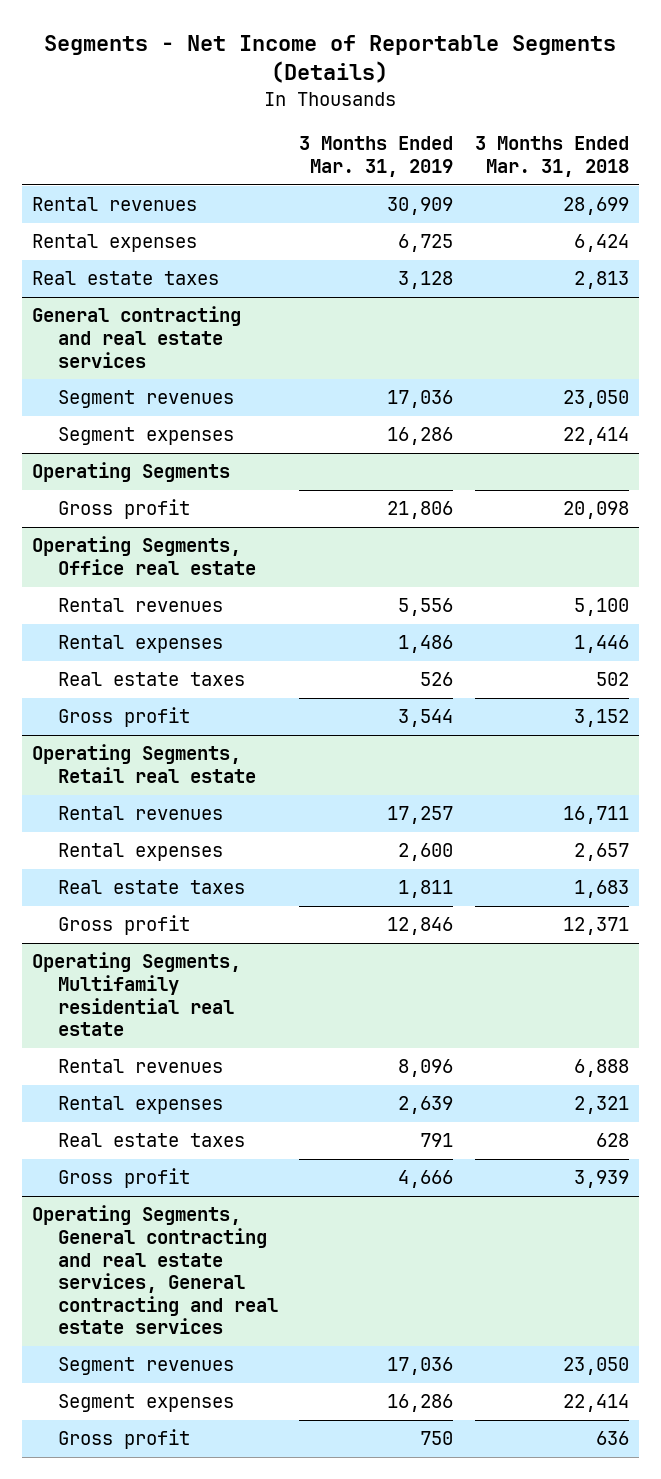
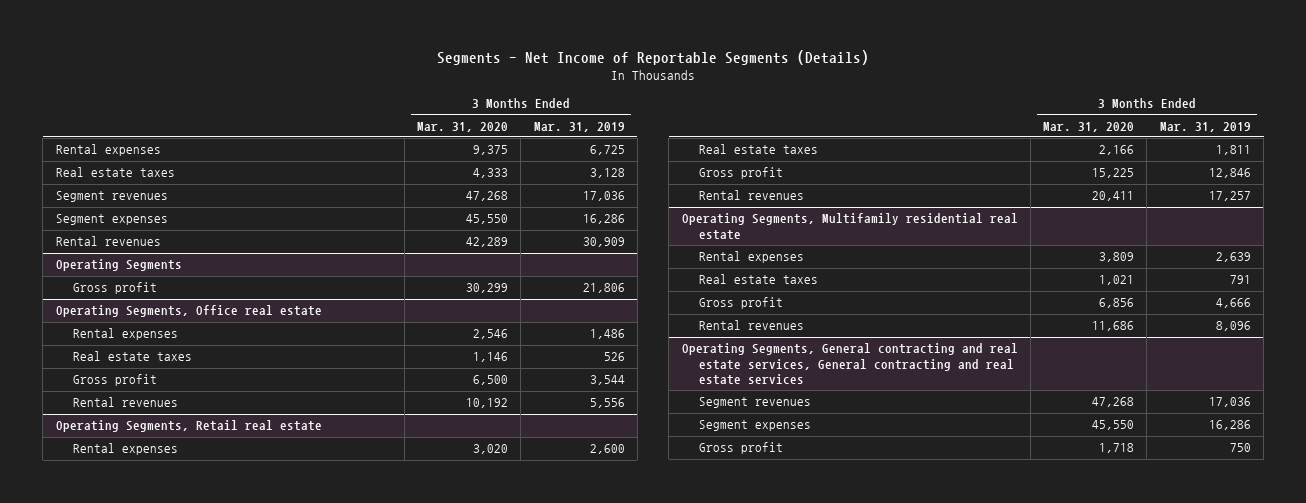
- | 3 Months Ended Mar. 31, 2019 | 3 Months Ended Mar. 31, 2018
+ | 3 Months Ended Mar. 31, 2020 | 3 Months Ended Mar. 31, 2019
- General contracting and real estate services
moved down: Rental revenues | 42,289 | 30,909
@ Operating Segments, Office real estate
moved down: Rental revenues | 10,192 | 5,556
@ Operating Segments, Retail real estate
moved down: Rental revenues | 20,411 | 17,257
@ Operating Segments, Multifamily residential real estate
moved down: Rental revenues | 11,686 | 8,096

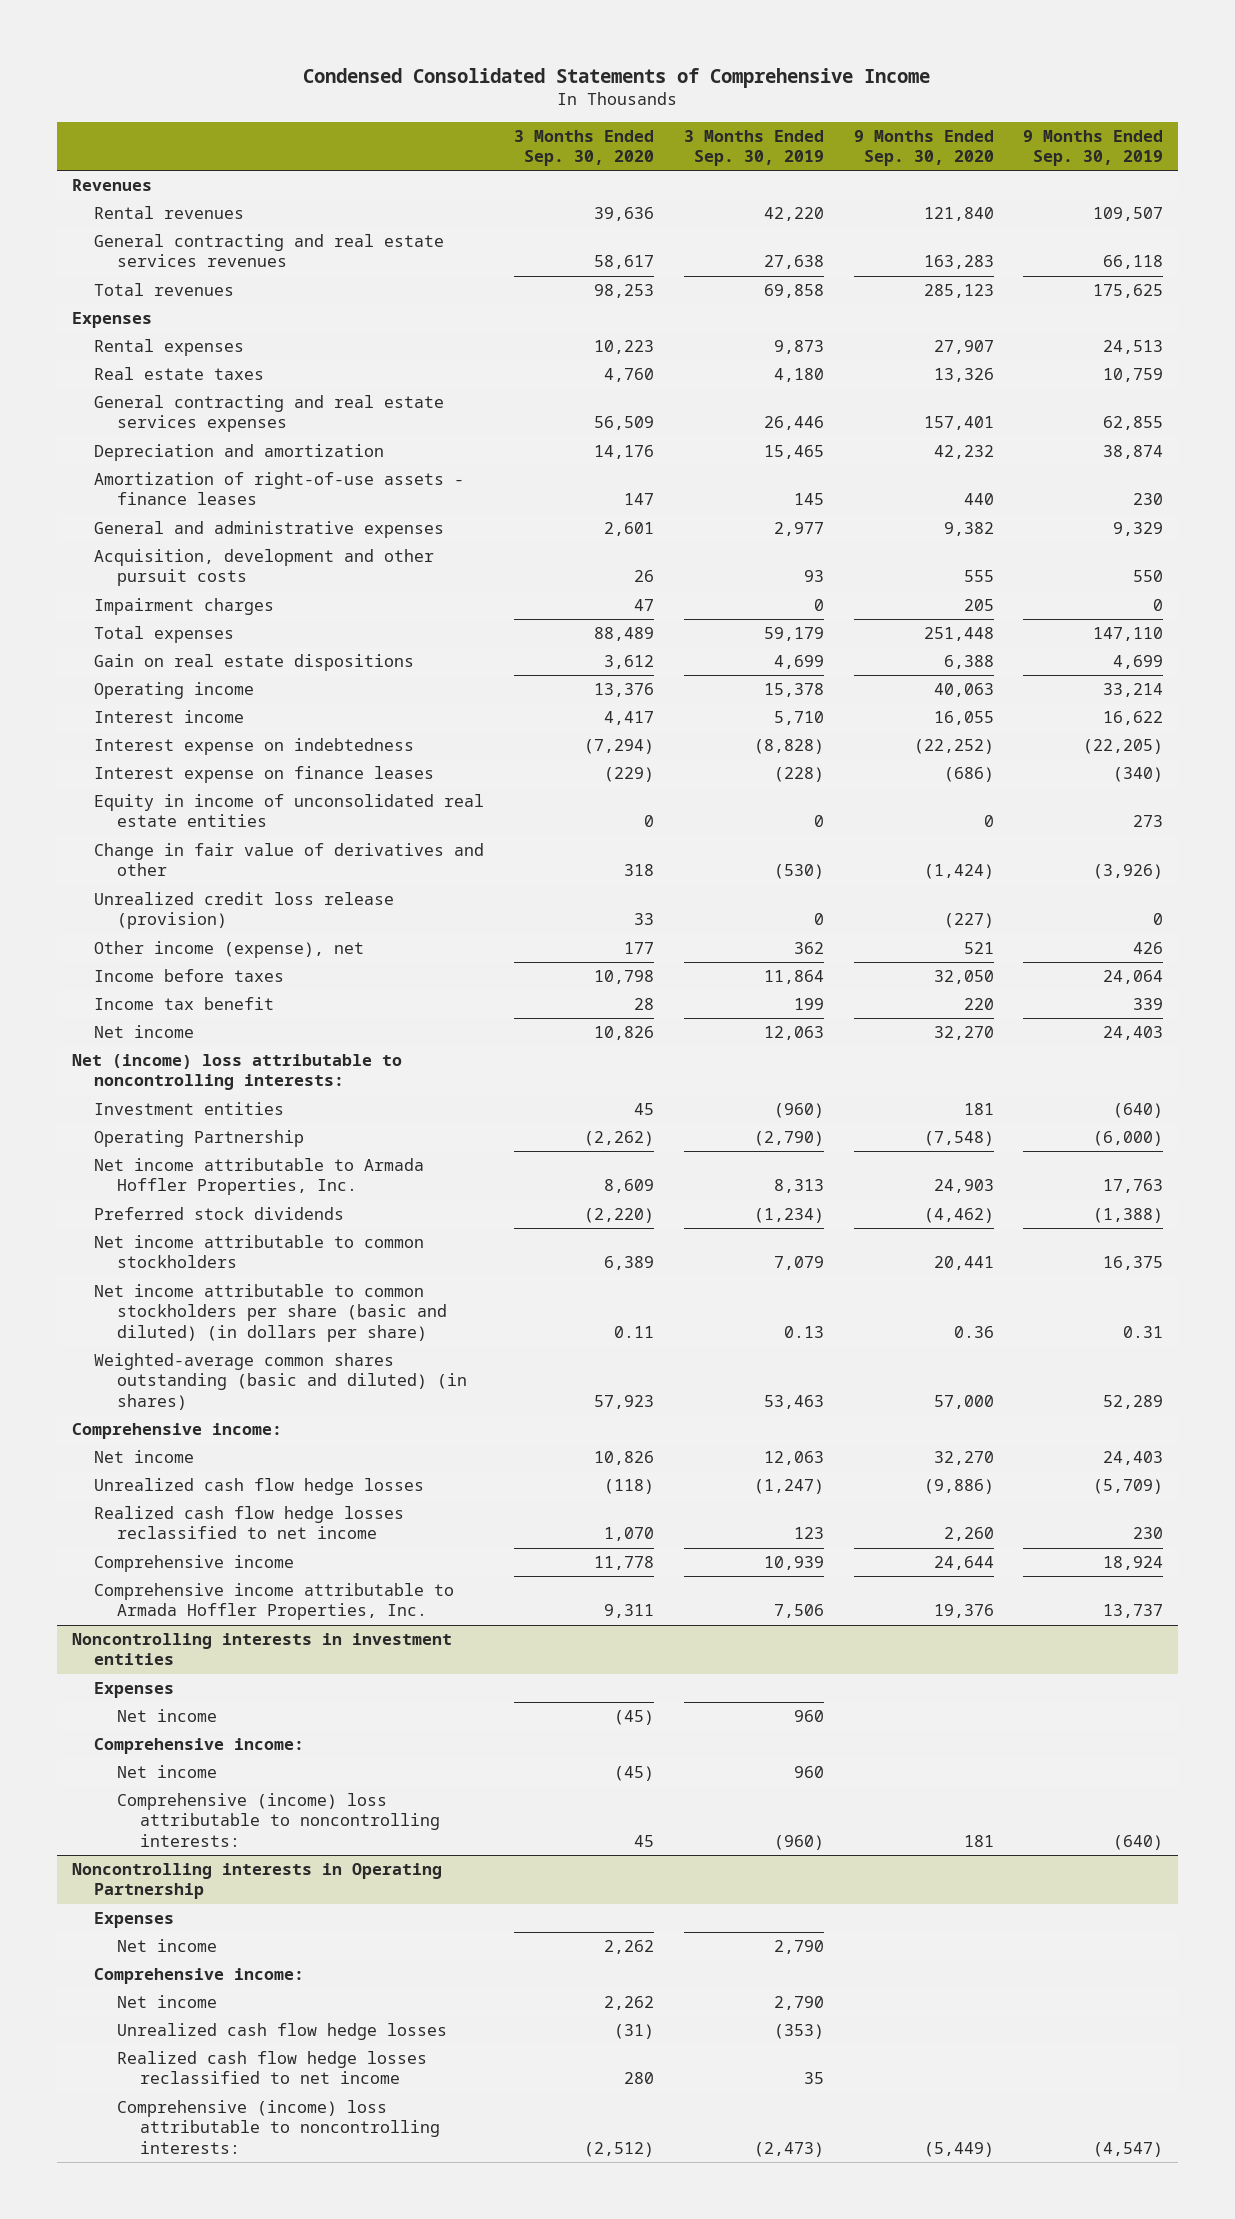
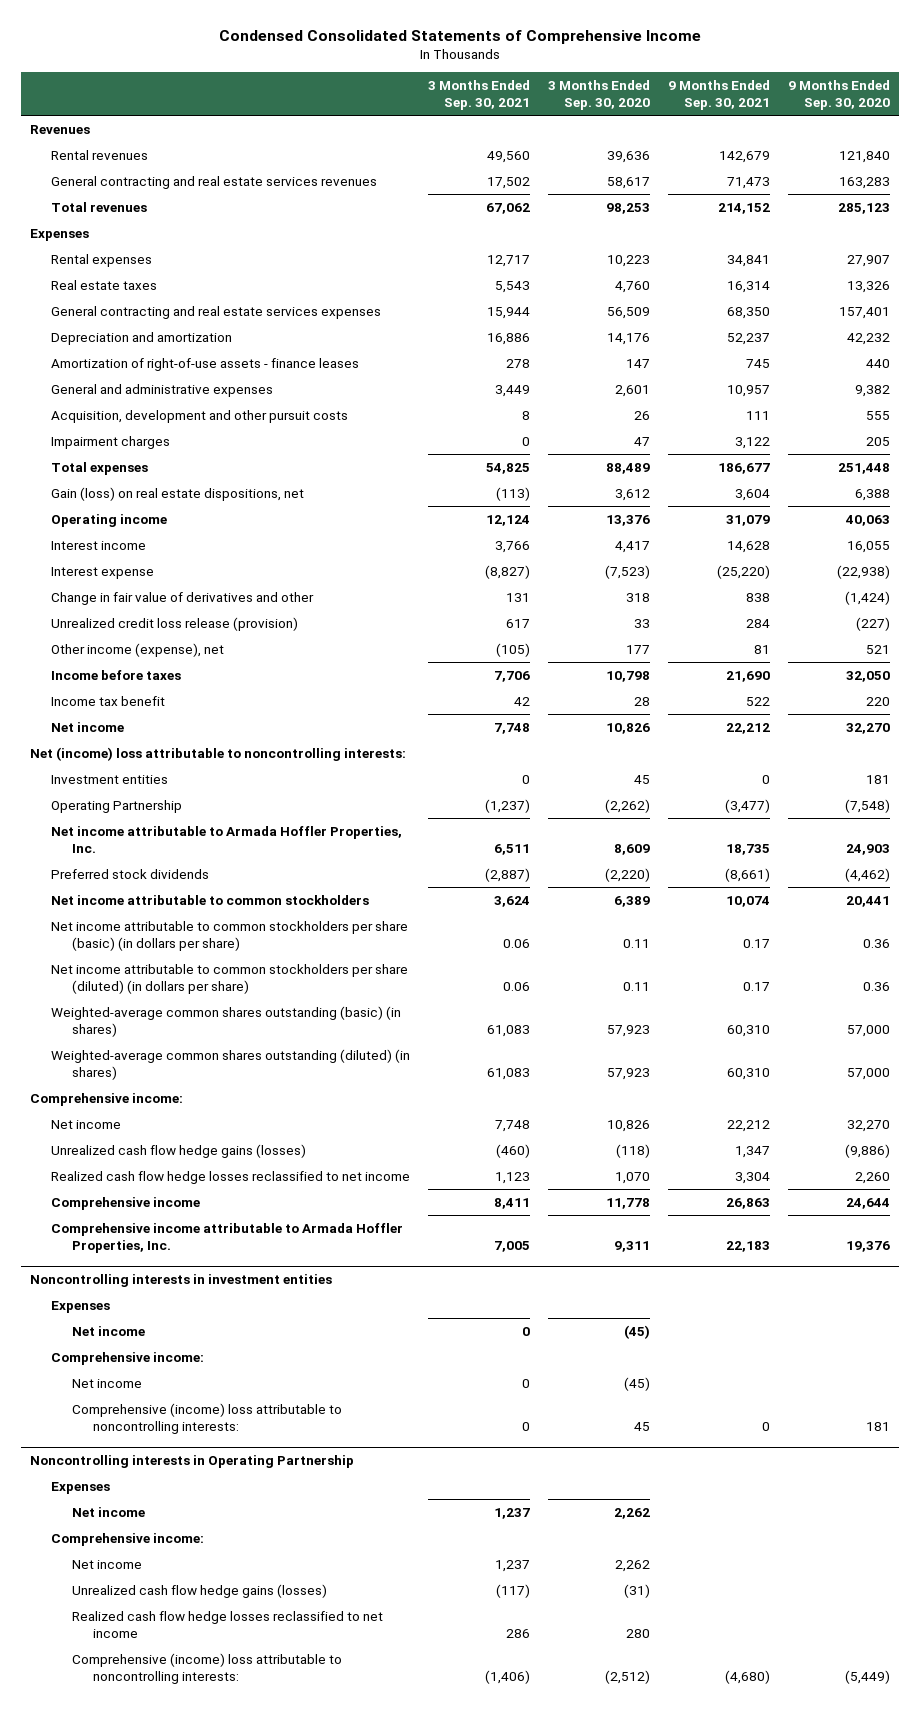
- | 3 Months Ended Sep. 30, 2020 | 3 Months Ended Sep. 30, 2019 | 9 Months Ended Sep. 30, 2020 | 9 Months Ended Sep. 30, 2019
+ | 3 Months Ended Sep. 30, 2021 | 3 Months Ended Sep. 30, 2020 | 9 Months Ended Sep. 30, 2021 | 9 Months Ended Sep. 30, 2020
- Gain on real estate dispositions | 3,612 | 4,699 | 6,388 | 4,699
+ Gain (loss) on real estate dispositions, net | (113) | 3,612 | 3,604 | 6,388
- Interest expense on indebtedness | (7,294) | (8,828) | (22,252) | (22,205)
- Interest expense on finance leases | (229) | (228) | (686) | (340)
- Equity in income of unconsolidated real estate entities | 0 | 0 | 0 | 273
+ Interest expense | (8,827) | (7,523) | (25,220) | (22,938)
- Net income attributable to common stockholders per share (basic and diluted) (in dollars per share) | 0.11 | 0.13 | 0.36 | 0.31
- Weighted-average common shares outstanding (basic and diluted) (in shares) | 57,923 | 53,463 | 57,000 | 52,289
+ Net income attributable to common stockholders per share (basic) (in dollars per share) | 0.06 | 0.11 | 0.17 | 0.36
+ Net income attributable to common stockholders per share (diluted) (in dollars per share) | 0.06 | 0.11 | 0.17 | 0.36
+ Weighted-average common shares outstanding (basic) (in shares) | 61,083 | 57,923 | 60,310 | 57,000
+ Weighted-average common shares outstanding (diluted) (in shares) | 61,083 | 57,923 | 60,310 | 57,000
- Unrealized cash flow hedge losses | (118) | (1,247) | (9,886) | (5,709)
+ Unrealized cash flow hedge gains (losses) | (460) | (118) | 1,347 | (9,886)
@ Noncontrolling interests in Operating Partnership
- Unrealized cash flow hedge losses | (31) | (353) | |
+ Unrealized cash flow hedge gains (losses) | (117) | (31) | |

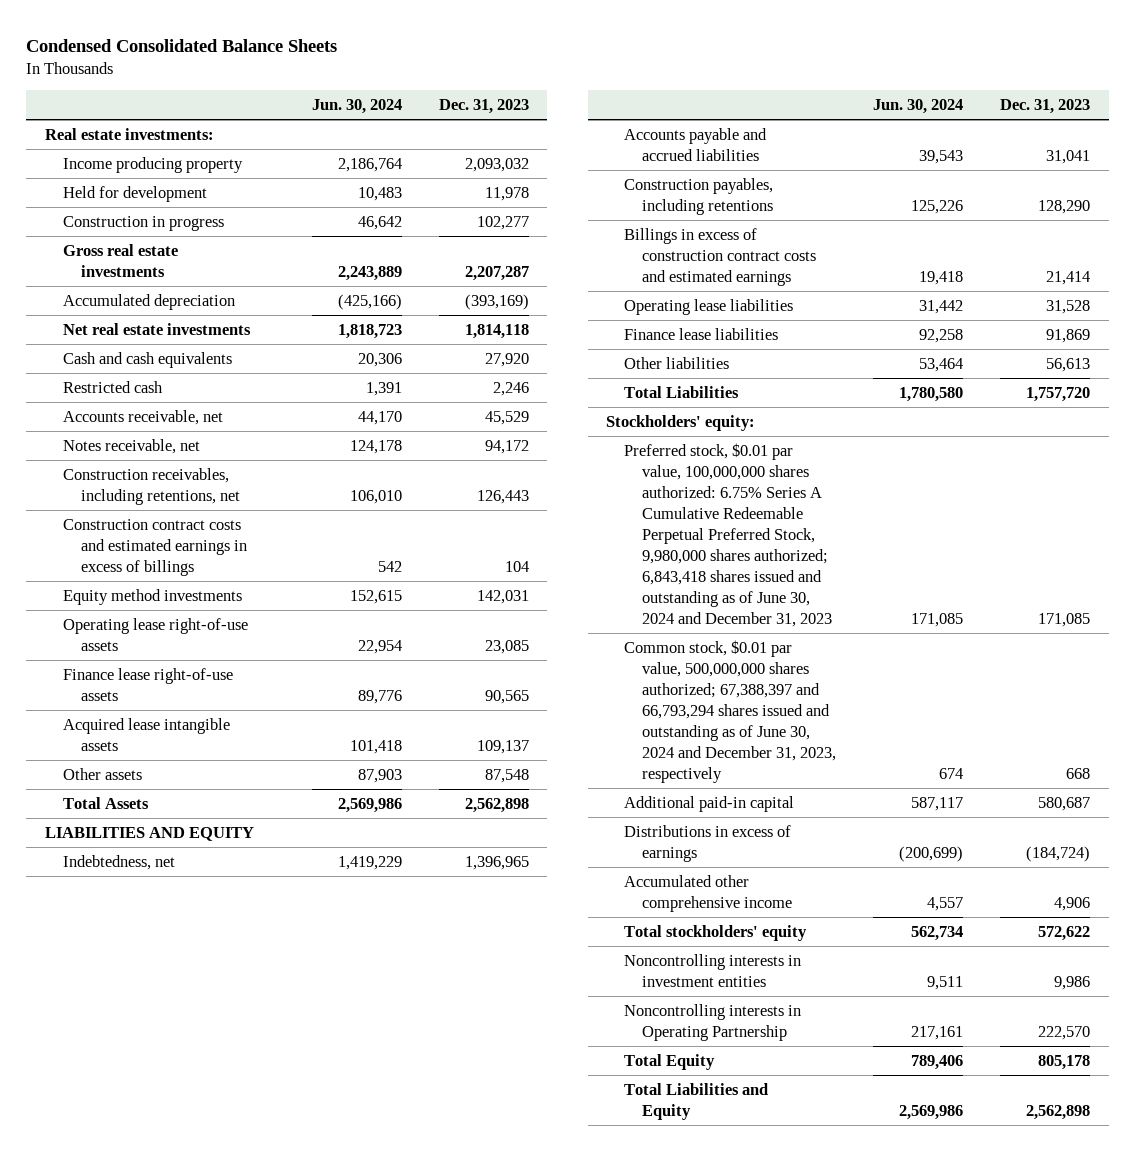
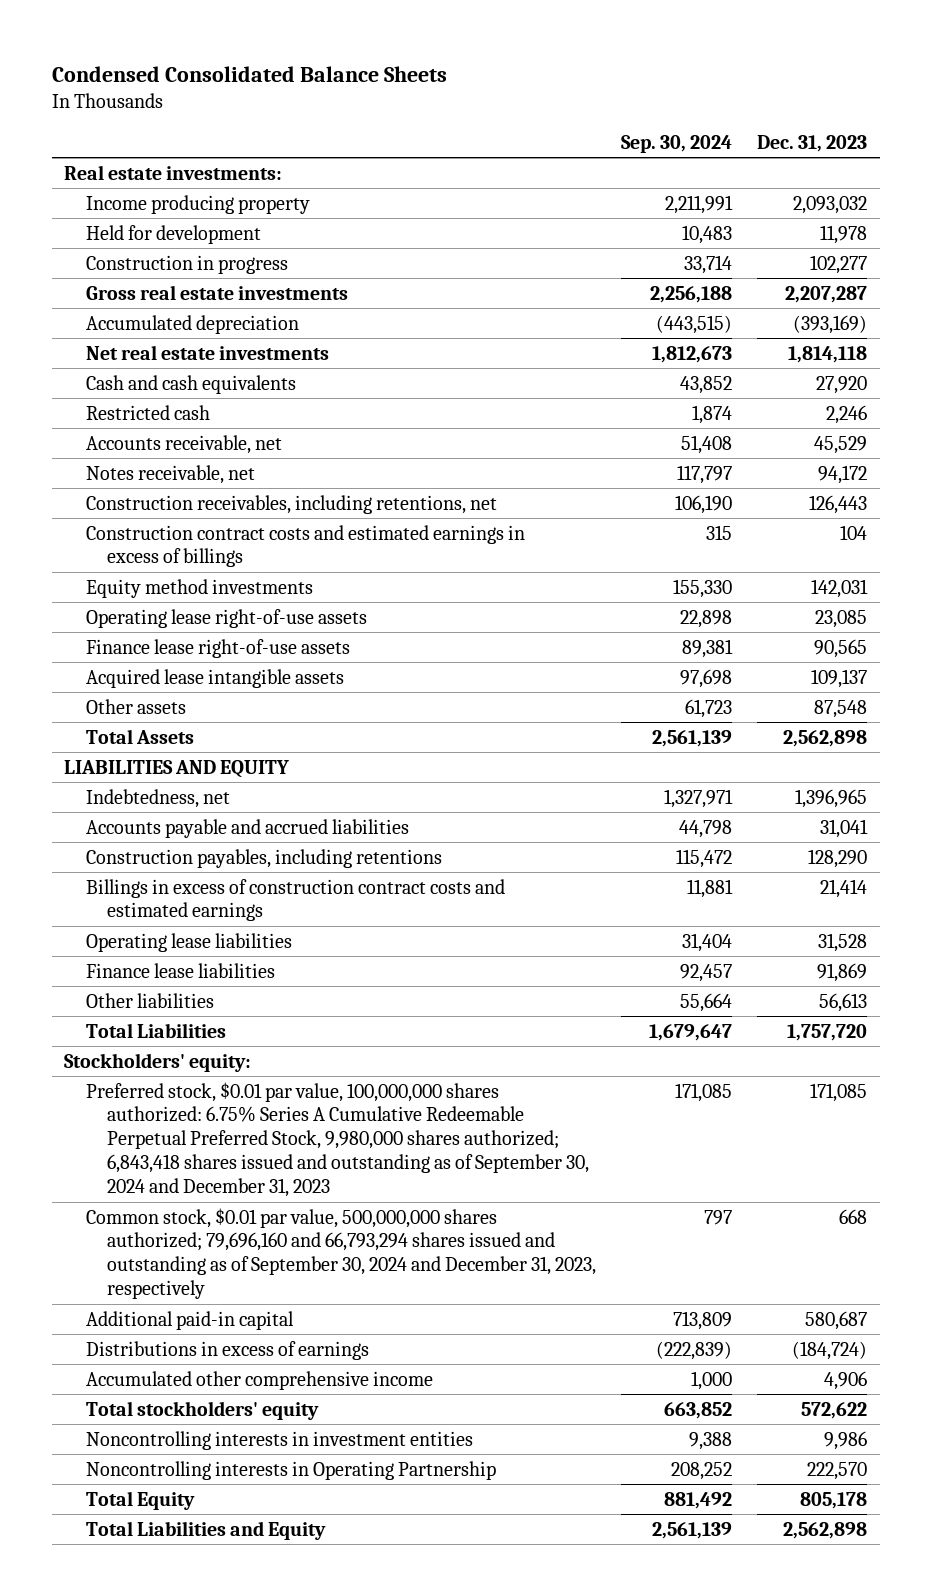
- | Jun. 30, 2024 | Dec. 31, 2023
+ | Sep. 30, 2024 | Dec. 31, 2023
- Preferred stock, $0.01 par value, 100,000,000 shares authorized: 6.75% Series A Cumulative Redeemable Perpetual Preferred Stock, 9,980,000 shares authorized; 6,843,418 shares issued and outstanding as of June 30, 2024 and December 31, 2023 | 171,085 | 171,085
- Common stock, $0.01 par value, 500,000,000 shares authorized; 67,388,397 and 66,793,294 shares issued and outstanding as of June 30, 2024 and December 31, 2023, respectively | 674 | 668
+ Preferred stock, $0.01 par value, 100,000,000 shares authorized: 6.75% Series A Cumulative Redeemable Perpetual Preferred Stock, 9,980,000 shares authorized; 6,843,418 shares issued and outstanding as of September 30, 2024 and December 31, 2023 | 171,085 | 171,085
+ Common stock, $0.01 par value, 500,000,000 shares authorized; 79,696,160 and 66,793,294 shares issued and outstanding as of September 30, 2024 and December 31, 2023, respectively | 797 | 668

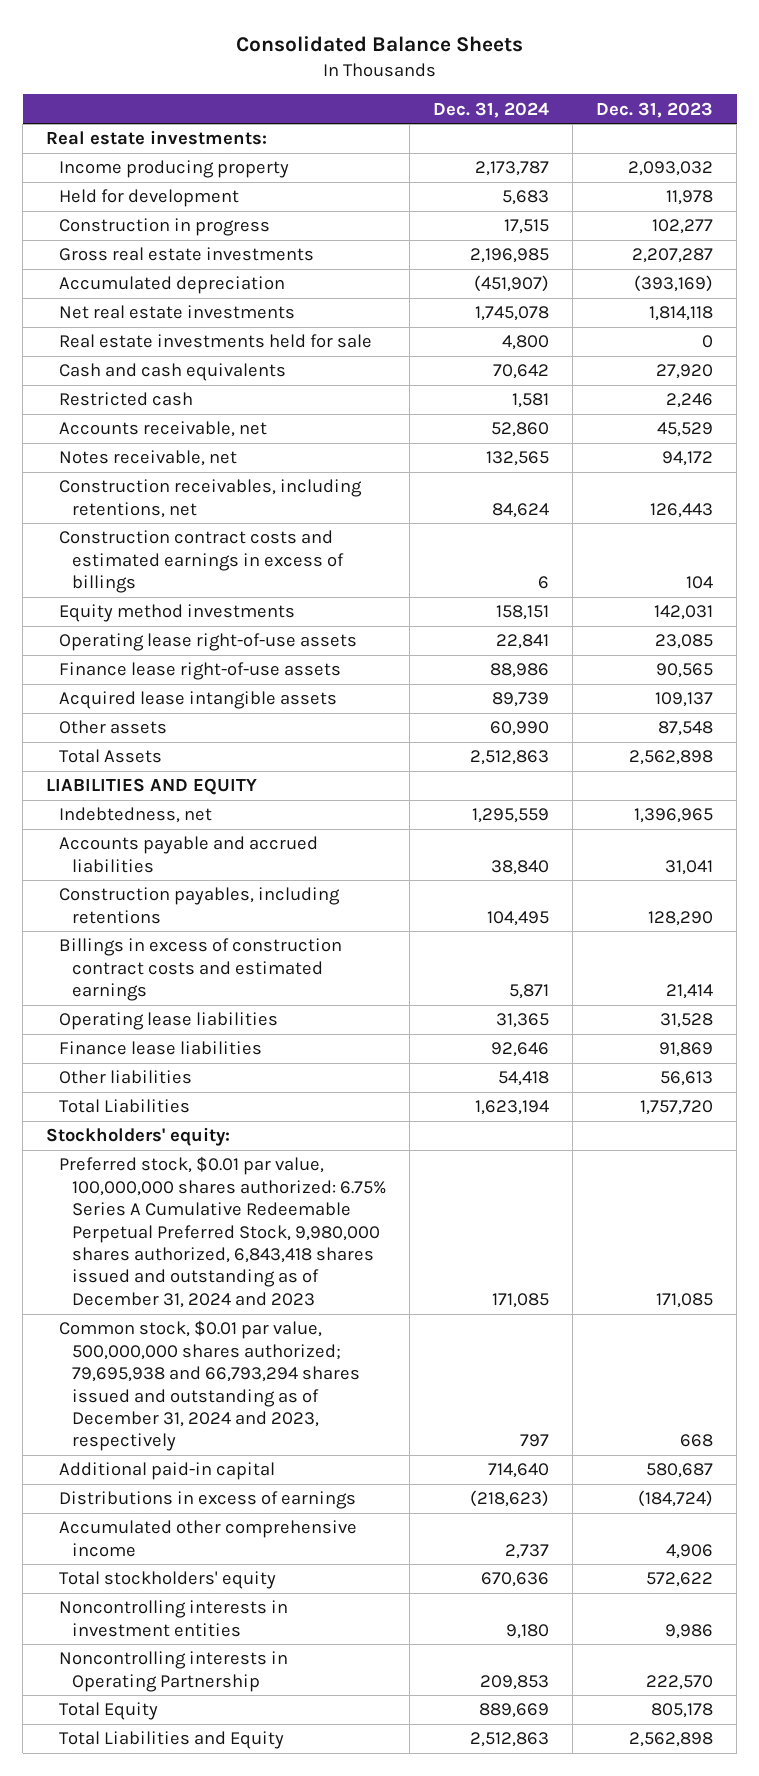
- Condensed Consolidated Balance Sheets
+ Consolidated Balance Sheets
- | Sep. 30, 2024 | Dec. 31, 2023
+ | Dec. 31, 2024 | Dec. 31, 2023
+ Real estate investments held for sale | 4,800 | 0
- Preferred stock, $0.01 par value, 100,000,000 shares authorized: 6.75% Series A Cumulative Redeemable Perpetual Preferred Stock, 9,980,000 shares authorized; 6,843,418 shares issued and outstanding as of September 30, 2024 and December 31, 2023 | 171,085 | 171,085
- Common stock, $0.01 par value, 500,000,000 shares authorized; 79,696,160 and 66,793,294 shares issued and outstanding as of September 30, 2024 and December 31, 2023, respectively | 797 | 668
+ Preferred stock, $0.01 par value, 100,000,000 shares authorized: 6.75% Series A Cumulative Redeemable Perpetual Preferred Stock, 9,980,000 shares authorized, 6,843,418 shares issued and outstanding as of December 31, 2024 and 2023 | 171,085 | 171,085
+ Common stock, $0.01 par value, 500,000,000 shares authorized; 79,695,938 and 66,793,294 shares issued and outstanding as of December 31, 2024 and 2023, respectively | 797 | 668

